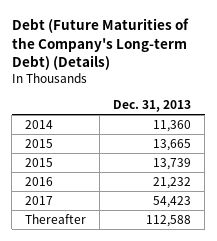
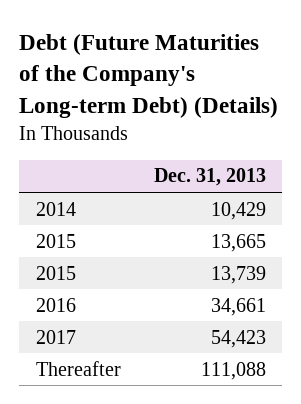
- 2014 | 11,360
+ 2014 | 10,429
- 2016 | 21,232
+ 2016 | 34,661
- Thereafter | 112,588
+ Thereafter | 111,088

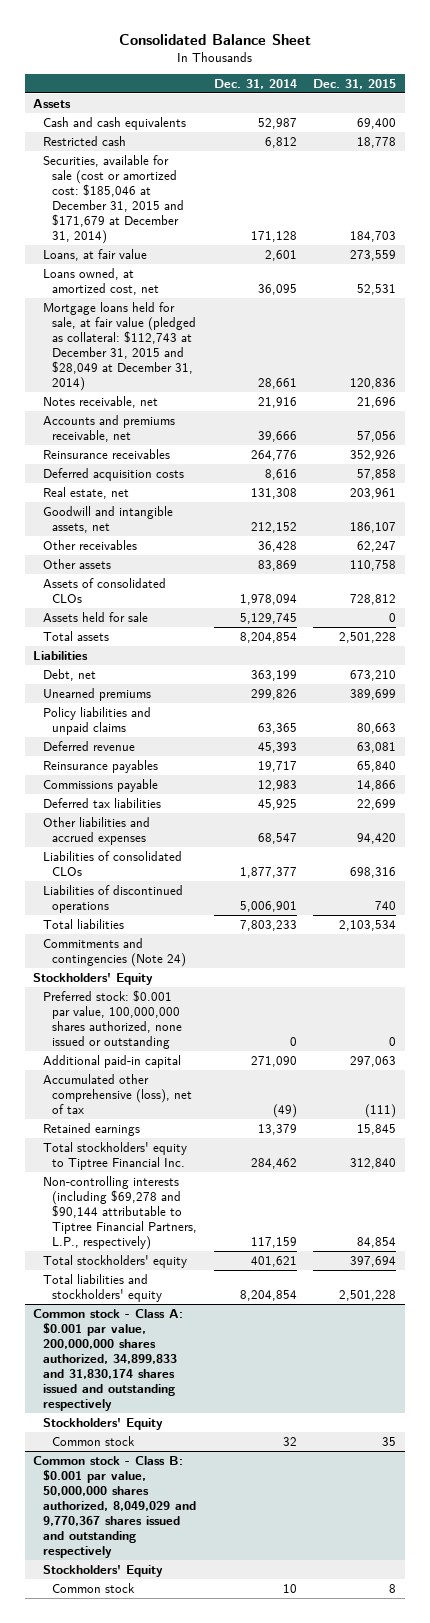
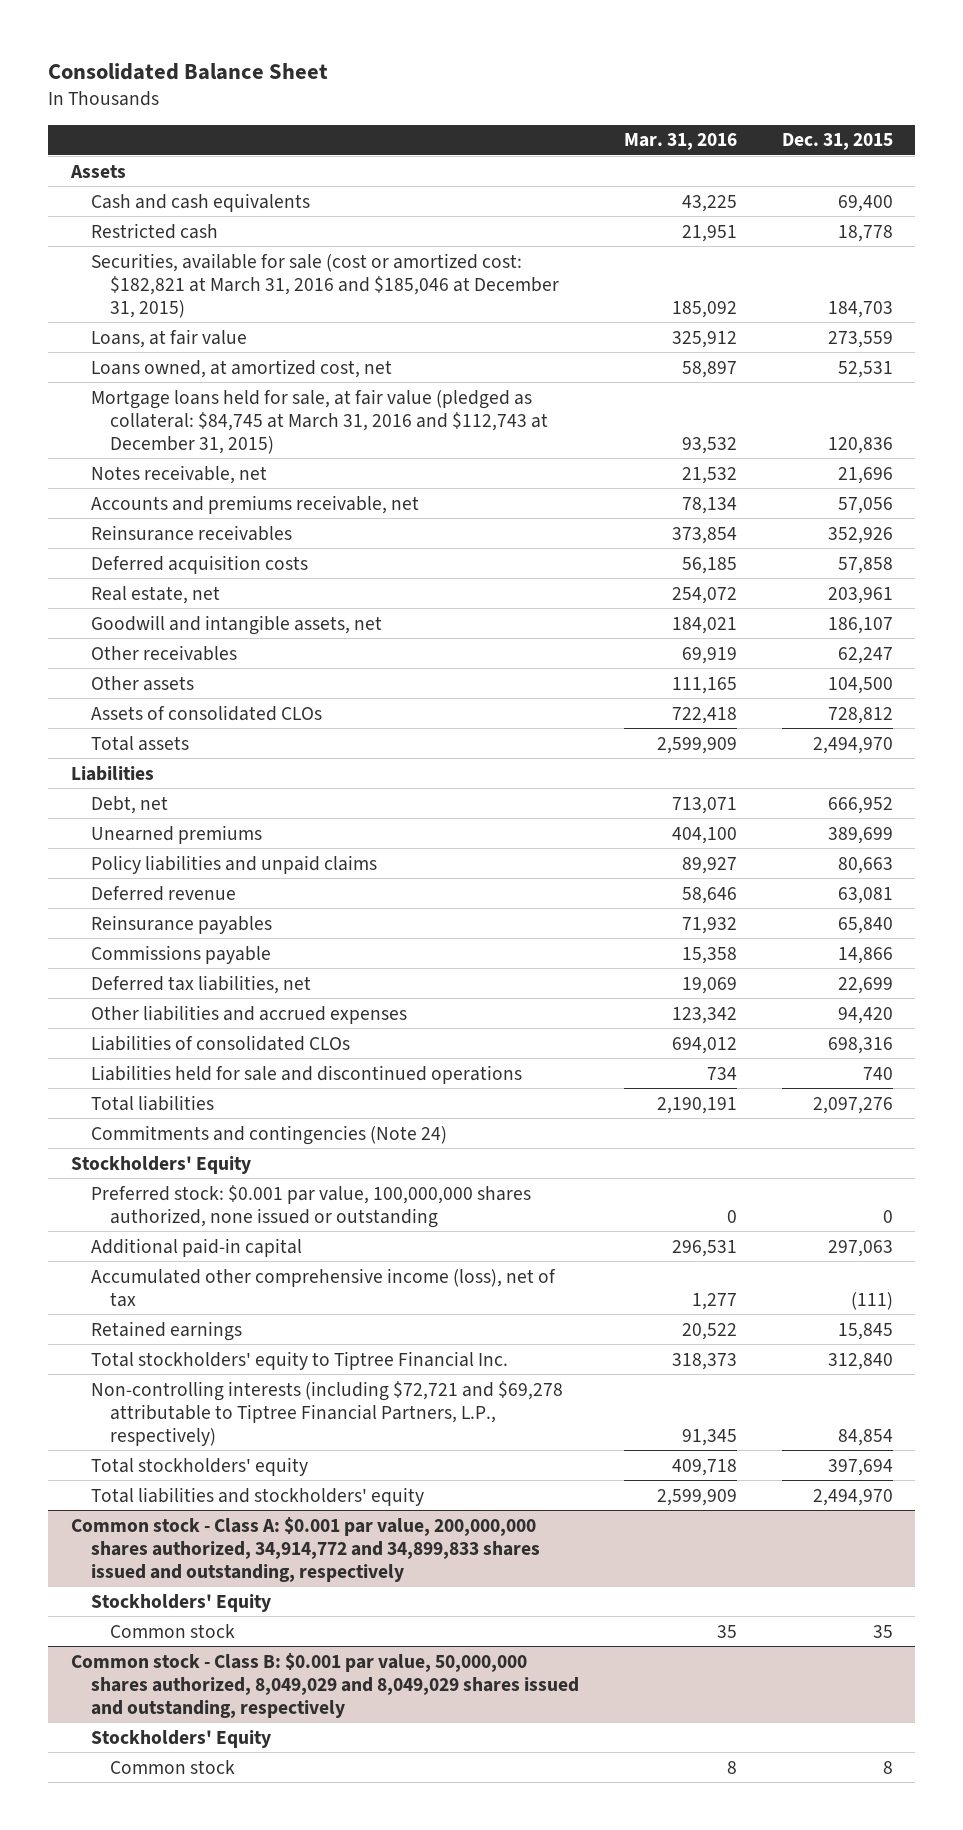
- | Dec. 31, 2014 | Dec. 31, 2015
+ | Mar. 31, 2016 | Dec. 31, 2015
- Securities, available for sale (cost or amortized cost: $185,046 at December 31, 2015 and $171,679 at December 31, 2014) | 171,128 | 184,703
+ Securities, available for sale (cost or amortized cost: $182,821 at March 31, 2016 and $185,046 at December 31, 2015) | 185,092 | 184,703
- Mortgage loans held for sale, at fair value (pledged as collateral: $112,743 at December 31, 2015 and $28,049 at December 31, 2014) | 28,661 | 120,836
+ Mortgage loans held for sale, at fair value (pledged as collateral: $84,745 at March 31, 2016 and $112,743 at December 31, 2015) | 93,532 | 120,836
- Other assets | 83,869 | 110,758
+ Other assets | 111,165 | 104,500
- Assets held for sale | 5,129,745 | 0
- Total assets | 8,204,854 | 2,501,228
+ Total assets | 2,599,909 | 2,494,970
- Debt, net | 363,199 | 673,210
+ Debt, net | 713,071 | 666,952
- Deferred tax liabilities | 45,925 | 22,699
+ Deferred tax liabilities, net | 19,069 | 22,699
- Liabilities of discontinued operations | 5,006,901 | 740
- Total liabilities | 7,803,233 | 2,103,534
+ Liabilities held for sale and discontinued operations | 734 | 740
+ Total liabilities | 2,190,191 | 2,097,276
- Accumulated other comprehensive (loss), net of tax | (49) | (111)
+ Accumulated other comprehensive income (loss), net of tax | 1,277 | (111)
- Non-controlling interests (including $69,278 and $90,144 attributable to Tiptree Financial Partners, L.P., respectively) | 117,159 | 84,854
+ Non-controlling interests (including $72,721 and $69,278 attributable to Tiptree Financial Partners, L.P., respectively) | 91,345 | 84,854
- Total liabilities and stockholders' equity | 8,204,854 | 2,501,228
- Common stock - Class A: $0.001 par value, 200,000,000 shares authorized, 34,899,833 and 31,830,174 shares issued and outstanding respectively
+ Total liabilities and stockholders' equity | 2,599,909 | 2,494,970
+ Common stock - Class A: $0.001 par value, 200,000,000 shares authorized, 34,914,772 and 34,899,833 shares issued and outstanding, respectively
- Common stock - Class B: $0.001 par value, 50,000,000 shares authorized, 8,049,029 and 9,770,367 shares issued and outstanding respectively
+ Common stock - Class B: $0.001 par value, 50,000,000 shares authorized, 8,049,029 and 8,049,029 shares issued and outstanding, respectively

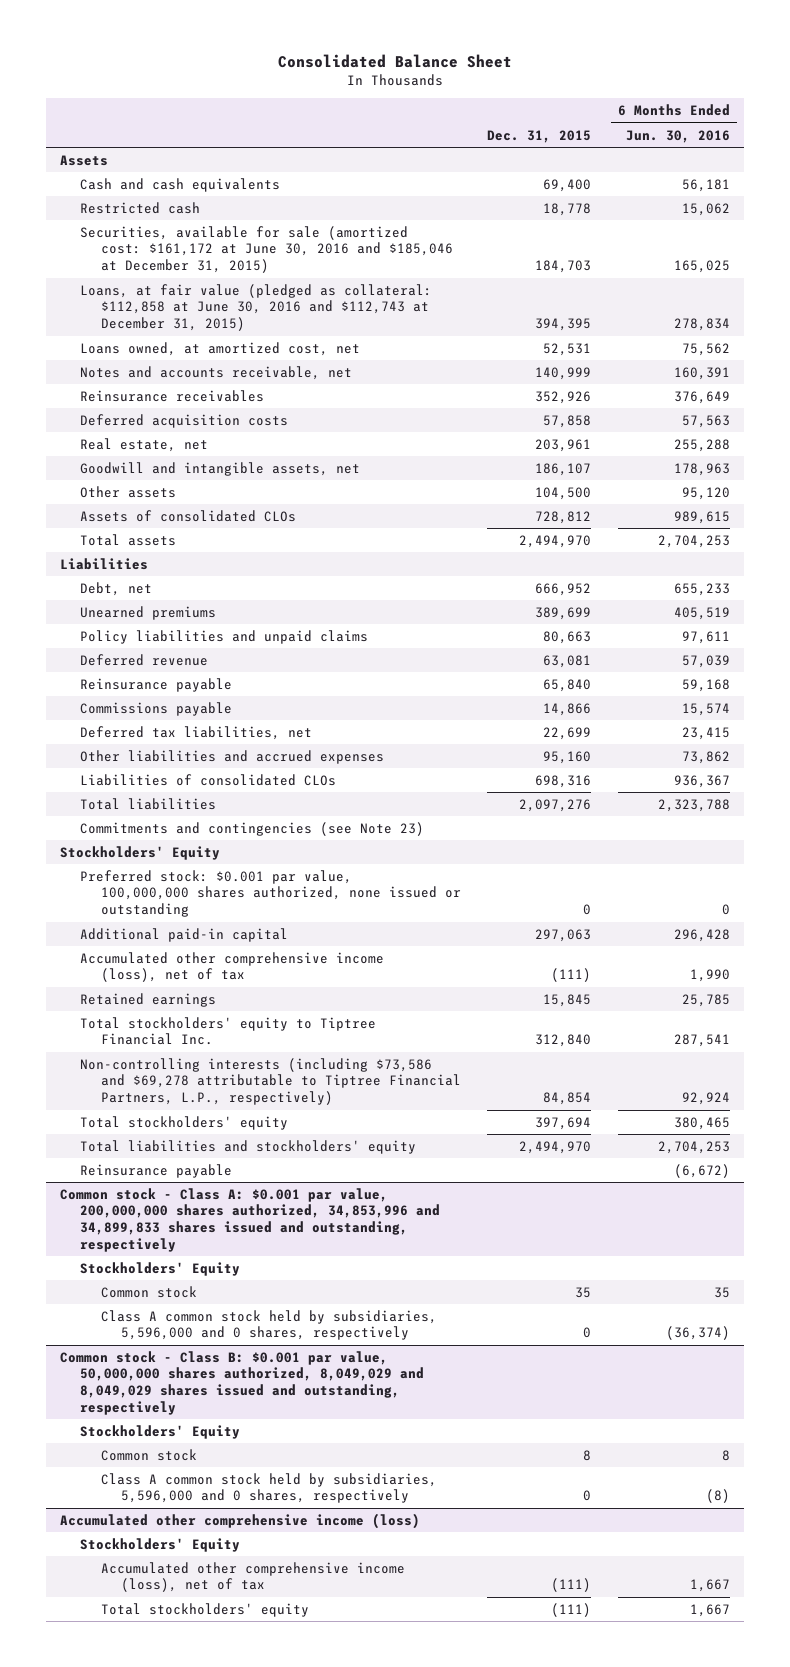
- | Mar. 31, 2016 | Dec. 31, 2015
+ | Dec. 31, 2015 | 6 Months Ended Jun. 30, 2016
- Securities, available for sale (cost or amortized cost: $182,821 at March 31, 2016 and $185,046 at December 31, 2015) | 185,092 | 184,703
- Loans, at fair value | 325,912 | 273,559
+ Securities, available for sale (amortized cost: $161,172 at June 30, 2016 and $185,046 at December 31, 2015) | 184,703 | 165,025
+ Loans, at fair value (pledged as collateral: $112,858 at June 30, 2016 and $112,743 at December 31, 2015) | 394,395 | 278,834
- Mortgage loans held for sale, at fair value (pledged as collateral: $84,745 at March 31, 2016 and $112,743 at December 31, 2015) | 93,532 | 120,836
- Notes receivable, net | 21,532 | 21,696
- Accounts and premiums receivable, net | 78,134 | 57,056
+ Notes and accounts receivable, net | 140,999 | 160,391
- Other receivables | 69,919 | 62,247
- Reinsurance payables | 71,932 | 65,840
+ Reinsurance payable | 65,840 | 59,168
- Other liabilities and accrued expenses | 123,342 | 94,420
+ Other liabilities and accrued expenses | 95,160 | 73,862
- Liabilities held for sale and discontinued operations | 734 | 740
- Commitments and contingencies (Note 24)
+ Commitments and contingencies (see Note 23)
- Non-controlling interests (including $72,721 and $69,278 attributable to Tiptree Financial Partners, L.P., respectively) | 91,345 | 84,854
+ Non-controlling interests (including $73,586 and $69,278 attributable to Tiptree Financial Partners, L.P., respectively) | 84,854 | 92,924
- Common stock - Class A: $0.001 par value, 200,000,000 shares authorized, 34,914,772 and 34,899,833 shares issued and outstanding, respectively
+ Reinsurance payable | | (6,672)
+ Common stock - Class A: $0.001 par value, 200,000,000 shares authorized, 34,853,996 and 34,899,833 shares issued and outstanding, respectively
+ Class A common stock held by subsidiaries, 5,596,000 and 0 shares, respectively | 0 | (36,374)
@ Common stock - Class B: $0.001 par value, 50,000,000 shares authorized, 8,049,029 and 8,049,029 shares issued and outstanding, respectively
+ Class A common stock held by subsidiaries, 5,596,000 and 0 shares, respectively | 0 | (8)
+ Accumulated other comprehensive income (loss)
+ Stockholders' Equity
+ Accumulated other comprehensive income (loss), net of tax | (111) | 1,667
+ Total stockholders' equity | (111) | 1,667

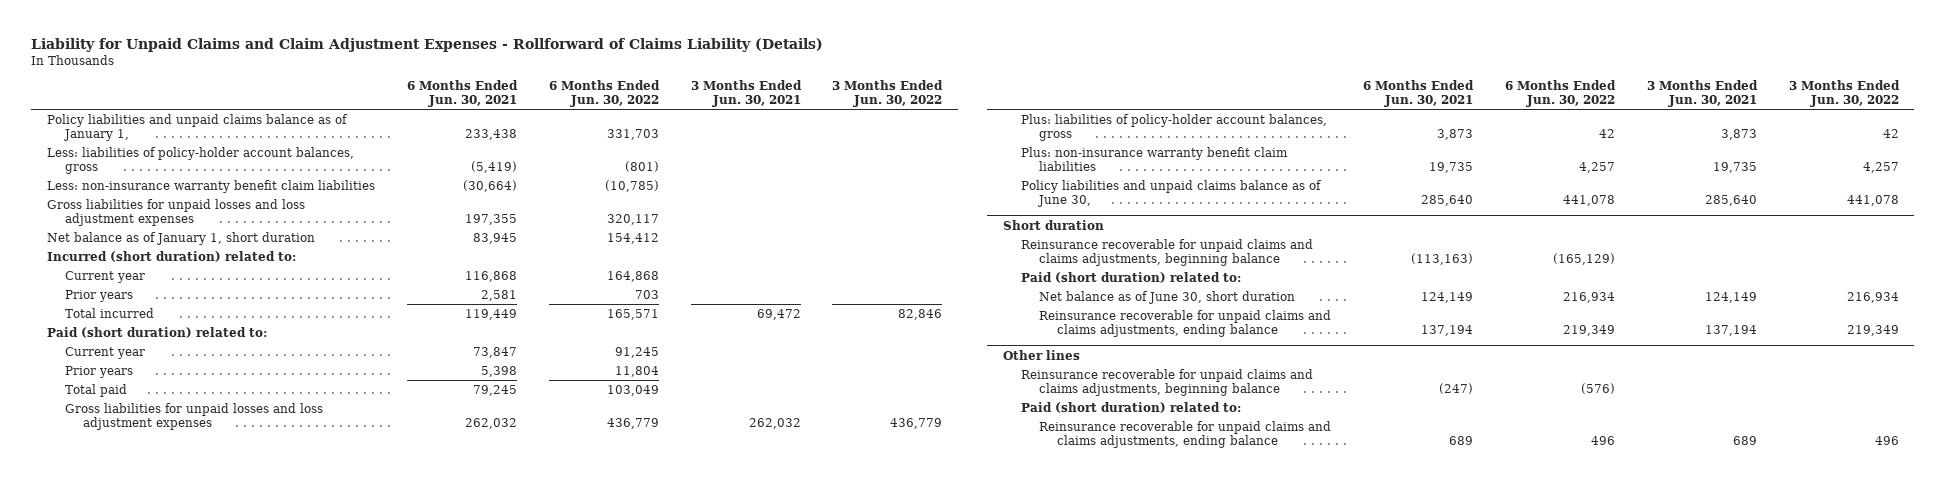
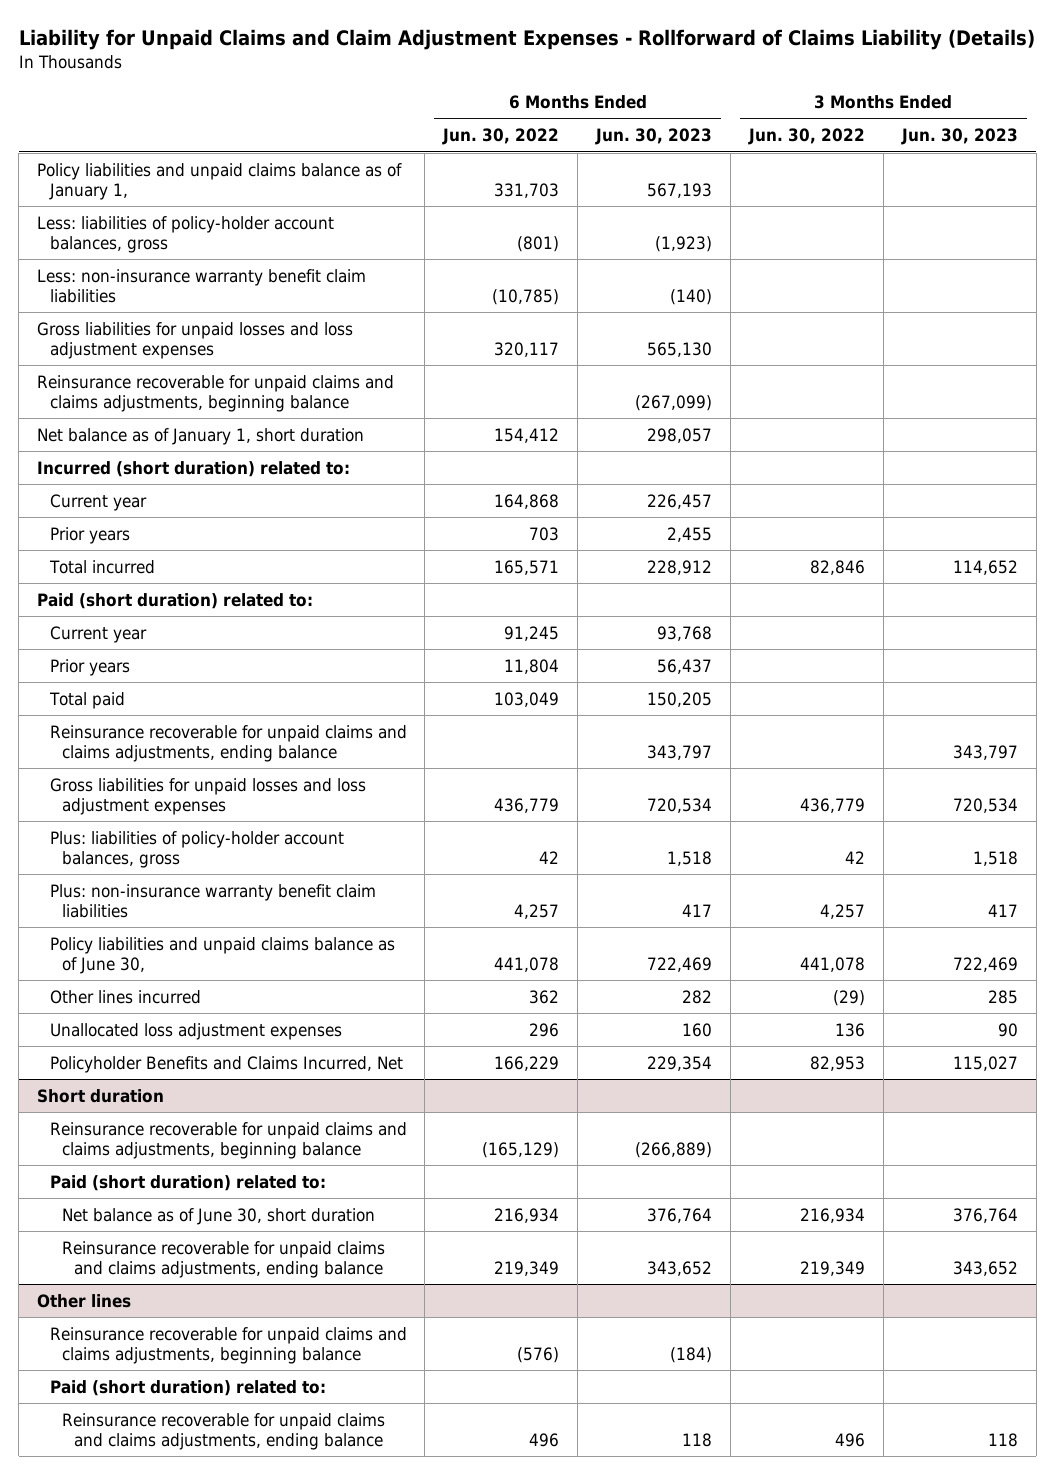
- | 6 Months Ended Jun. 30, 2021 | 6 Months Ended Jun. 30, 2022 | 3 Months Ended Jun. 30, 2021 | 3 Months Ended Jun. 30, 2022
+ | 6 Months Ended Jun. 30, 2022 | 6 Months Ended Jun. 30, 2023 | 3 Months Ended Jun. 30, 2022 | 3 Months Ended Jun. 30, 2023
+ Reinsurance recoverable for unpaid claims and claims adjustments, beginning balance | | (267,099) | |
+ Reinsurance recoverable for unpaid claims and claims adjustments, ending balance | | 343,797 | | 343,797
+ Other lines incurred | 362 | 282 | (29) | 285
+ Unallocated loss adjustment expenses | 296 | 160 | 136 | 90
+ Policyholder Benefits and Claims Incurred, Net | 166,229 | 229,354 | 82,953 | 115,027

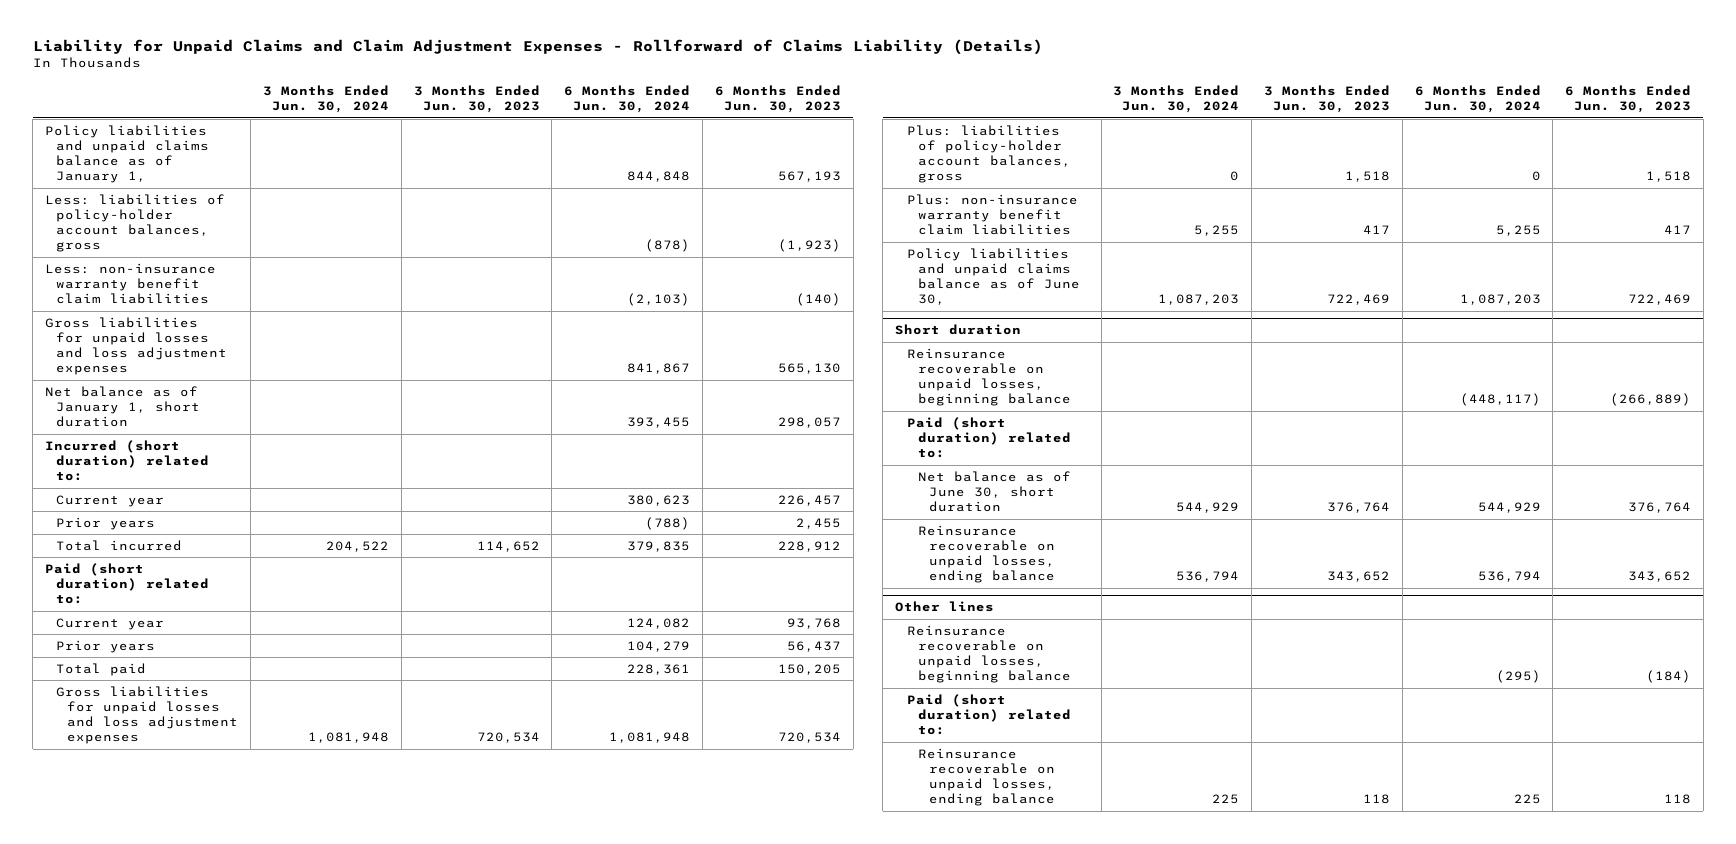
- | 6 Months Ended Jun. 30, 2022 | 6 Months Ended Jun. 30, 2023 | 3 Months Ended Jun. 30, 2022 | 3 Months Ended Jun. 30, 2023
+ | 3 Months Ended Jun. 30, 2024 | 3 Months Ended Jun. 30, 2023 | 6 Months Ended Jun. 30, 2024 | 6 Months Ended Jun. 30, 2023
- Reinsurance recoverable for unpaid claims and claims adjustments, beginning balance | | (267,099) | |
- Reinsurance recoverable for unpaid claims and claims adjustments, ending balance | | 343,797 | | 343,797
- Other lines incurred | 362 | 282 | (29) | 285
- Unallocated loss adjustment expenses | 296 | 160 | 136 | 90
- Policyholder Benefits and Claims Incurred, Net | 166,229 | 229,354 | 82,953 | 115,027
@ Short duration
- Reinsurance recoverable for unpaid claims and claims adjustments, beginning balance | (165,129) | (266,889) | |
+ Reinsurance recoverable on unpaid losses, beginning balance | | | (448,117) | (266,889)
- Reinsurance recoverable for unpaid claims and claims adjustments, ending balance | 219,349 | 343,652 | 219,349 | 343,652
+ Reinsurance recoverable on unpaid losses, ending balance | 536,794 | 343,652 | 536,794 | 343,652
@ Other lines
- Reinsurance recoverable for unpaid claims and claims adjustments, beginning balance | (576) | (184) | |
+ Reinsurance recoverable on unpaid losses, beginning balance | | | (295) | (184)
- Reinsurance recoverable for unpaid claims and claims adjustments, ending balance | 496 | 118 | 496 | 118
+ Reinsurance recoverable on unpaid losses, ending balance | 225 | 118 | 225 | 118

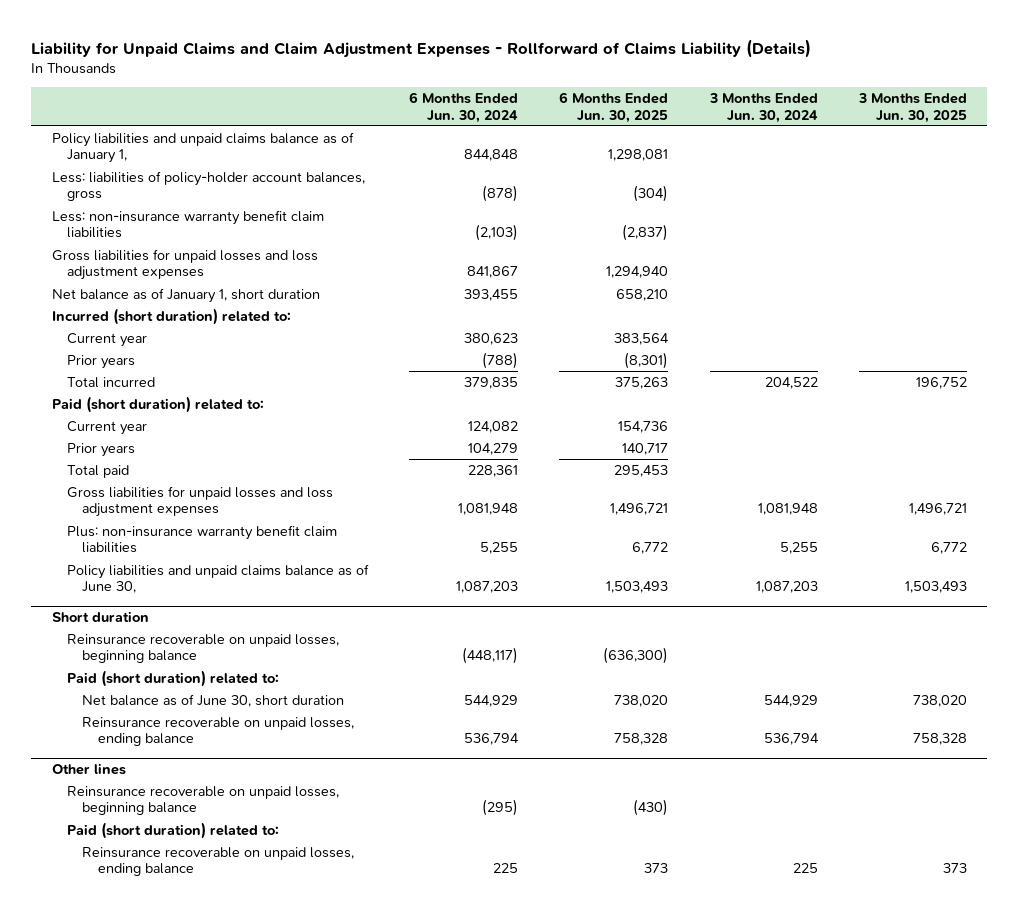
- | 3 Months Ended Jun. 30, 2024 | 3 Months Ended Jun. 30, 2023 | 6 Months Ended Jun. 30, 2024 | 6 Months Ended Jun. 30, 2023
+ | 6 Months Ended Jun. 30, 2024 | 6 Months Ended Jun. 30, 2025 | 3 Months Ended Jun. 30, 2024 | 3 Months Ended Jun. 30, 2025
- Plus: liabilities of policy-holder account balances, gross | 0 | 1,518 | 0 | 1,518

